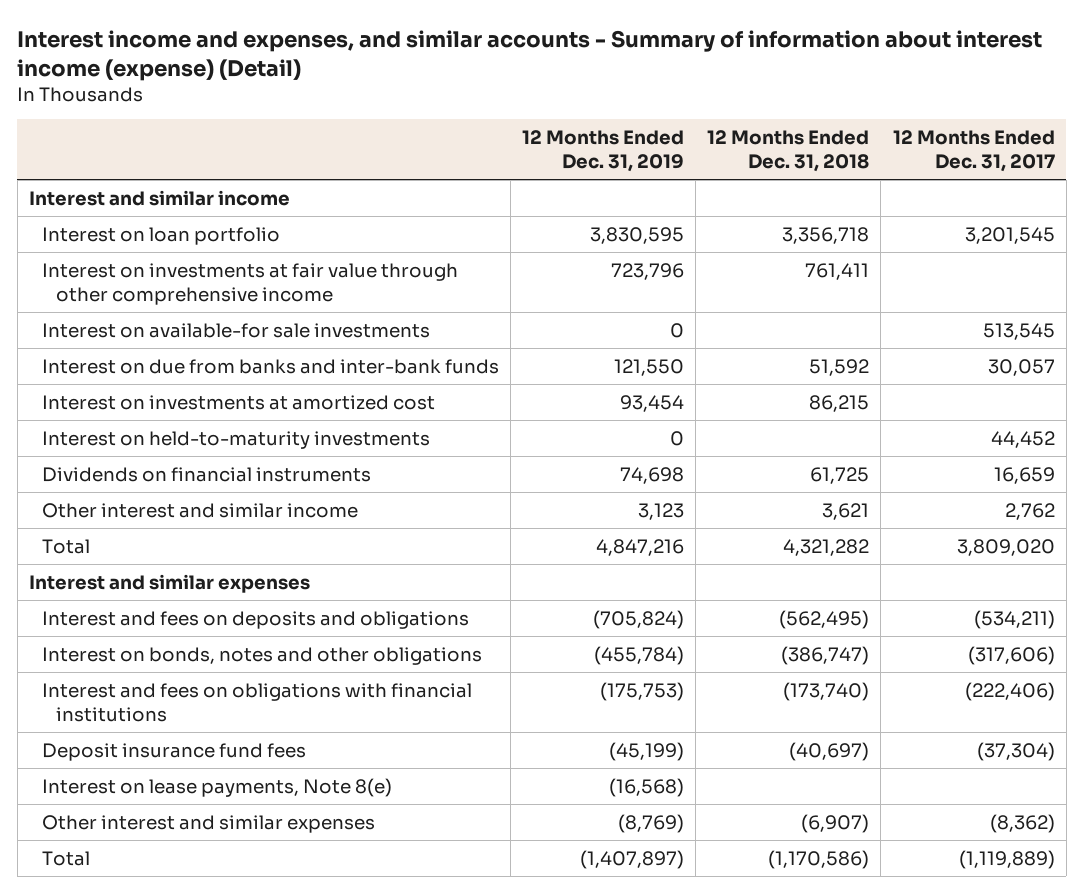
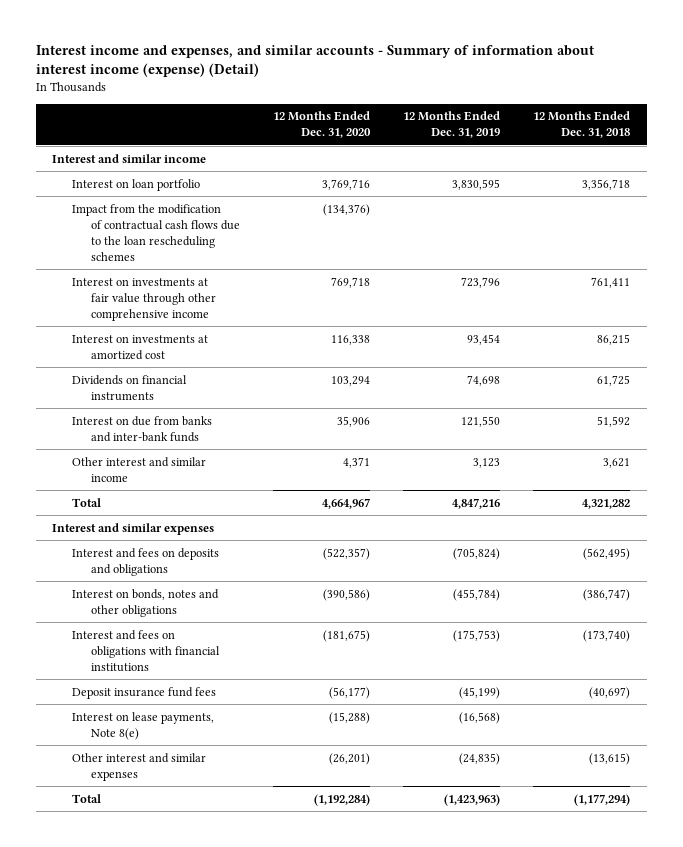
- | 12 Months Ended Dec. 31, 2019 | 12 Months Ended Dec. 31, 2018 | 12 Months Ended Dec. 31, 2017
+ | 12 Months Ended Dec. 31, 2020 | 12 Months Ended Dec. 31, 2019 | 12 Months Ended Dec. 31, 2018
+ Impact from the modification of contractual cash flows due to the loan rescheduling schemes | (134,376) | |
- Interest on available-for sale investments | 0 | | 513,545
- Interest on held-to-maturity investments | 0 | | 44,452
moved down: Interest on due from banks and inter-bank funds | 35,906 | 121,550 | 51,592
- Other interest and similar expenses | (8,769) | (6,907) | (8,362)
- Total | (1,407,897) | (1,170,586) | (1,119,889)
+ Other interest and similar expenses | (26,201) | (24,835) | (13,615)
+ Total | (1,192,284) | (1,423,963) | (1,177,294)

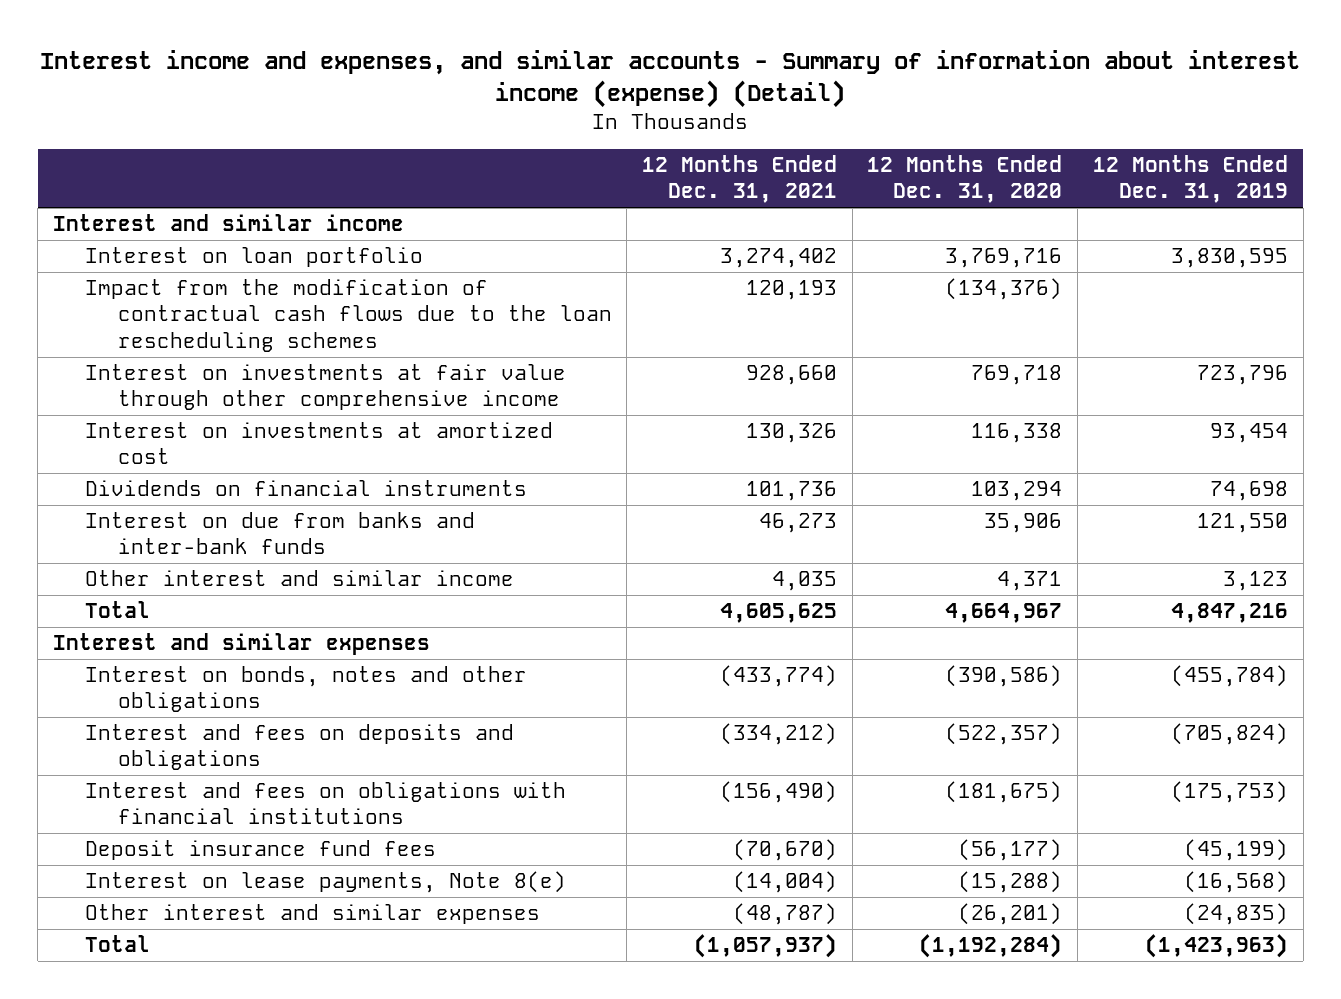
- | 12 Months Ended Dec. 31, 2020 | 12 Months Ended Dec. 31, 2019 | 12 Months Ended Dec. 31, 2018
+ | 12 Months Ended Dec. 31, 2021 | 12 Months Ended Dec. 31, 2020 | 12 Months Ended Dec. 31, 2019
moved down: Interest and fees on deposits and obligations | (334,212) | (522,357) | (705,824)

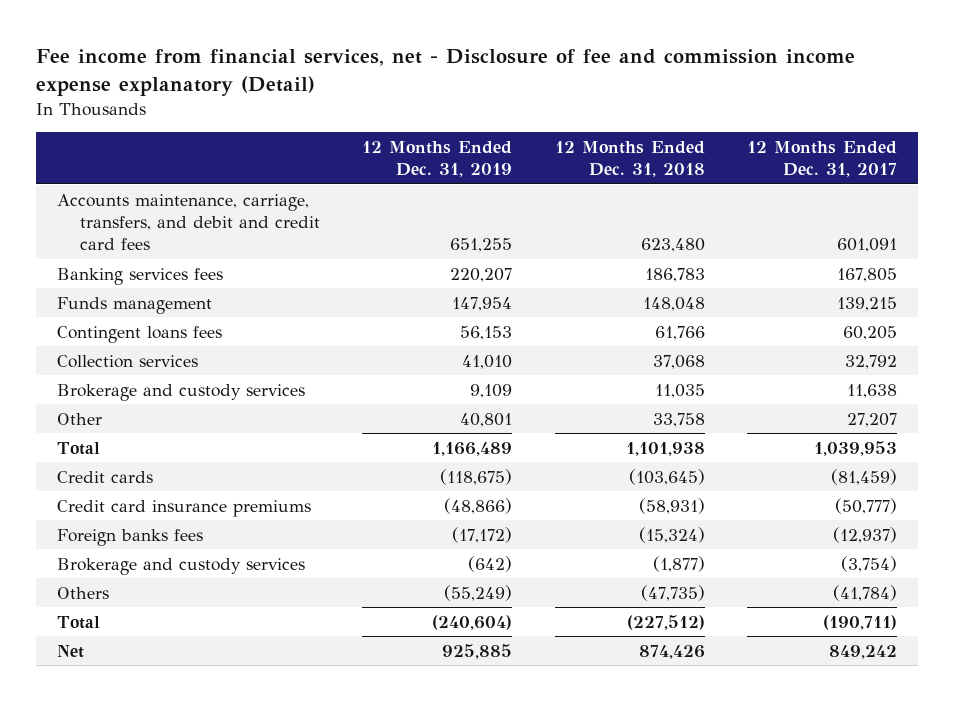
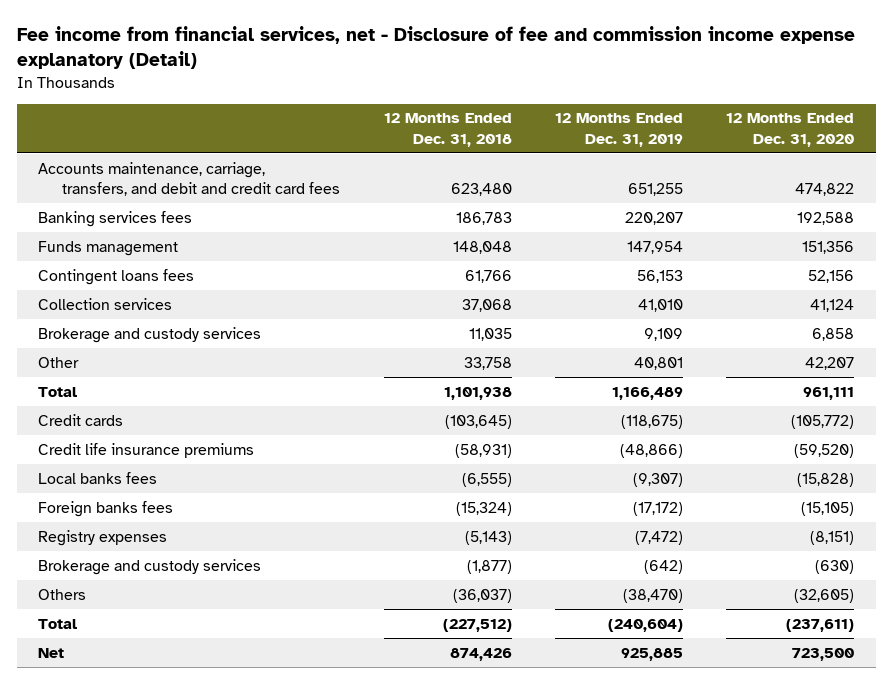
- | 12 Months Ended Dec. 31, 2019 | 12 Months Ended Dec. 31, 2018 | 12 Months Ended Dec. 31, 2017
+ | 12 Months Ended Dec. 31, 2018 | 12 Months Ended Dec. 31, 2019 | 12 Months Ended Dec. 31, 2020
- Credit card insurance premiums | (48,866) | (58,931) | (50,777)
+ Credit life insurance premiums | (58,931) | (48,866) | (59,520)
+ Local banks fees | (6,555) | (9,307) | (15,828)
+ Registry expenses | (5,143) | (7,472) | (8,151)
- Others | (55,249) | (47,735) | (41,784)
+ Others | (36,037) | (38,470) | (32,605)

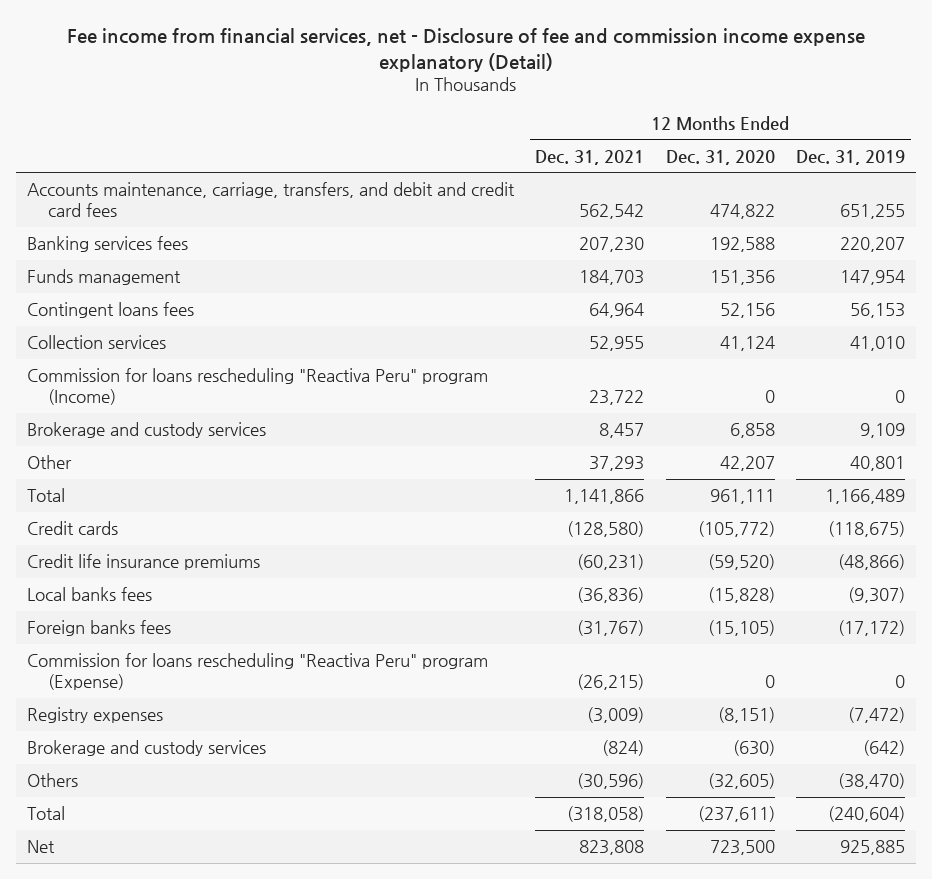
- | 12 Months Ended Dec. 31, 2018 | 12 Months Ended Dec. 31, 2019 | 12 Months Ended Dec. 31, 2020
+ | 12 Months Ended Dec. 31, 2021 | 12 Months Ended Dec. 31, 2020 | 12 Months Ended Dec. 31, 2019
+ Commission for loans rescheduling "Reactiva Peru" program (Income) | 23,722 | 0 | 0
+ Commission for loans rescheduling "Reactiva Peru" program (Expense) | (26,215) | 0 | 0

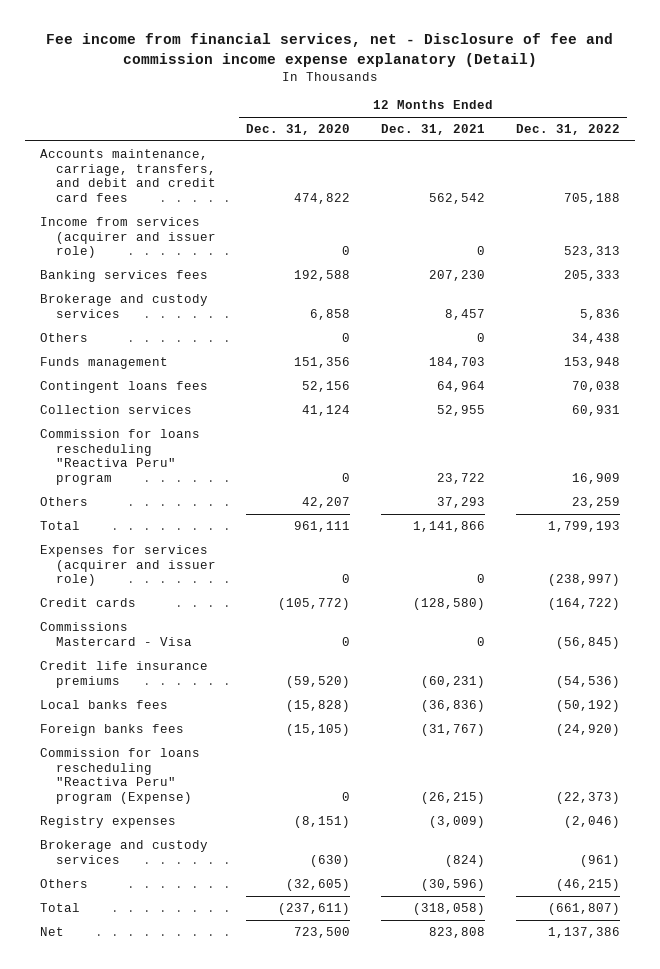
- | 12 Months Ended Dec. 31, 2021 | 12 Months Ended Dec. 31, 2020 | 12 Months Ended Dec. 31, 2019
+ | 12 Months Ended Dec. 31, 2020 | 12 Months Ended Dec. 31, 2021 | 12 Months Ended Dec. 31, 2022
+ Income from services (acquirer and issuer role) | 0 | 0 | 523,313
moved up: Brokerage and custody services | 6,858 | 8,457 | 5,836
+ Others | 0 | 0 | 34,438
- Commission for loans rescheduling "Reactiva Peru" program (Income) | 23,722 | 0 | 0
- Other | 37,293 | 42,207 | 40,801
+ Commission for loans rescheduling "Reactiva Peru" program | 0 | 23,722 | 16,909
+ Others | 42,207 | 37,293 | 23,259
+ Expenses for services (acquirer and issuer role) | 0 | 0 | (238,997)
+ Commissions Mastercard - Visa | 0 | 0 | (56,845)

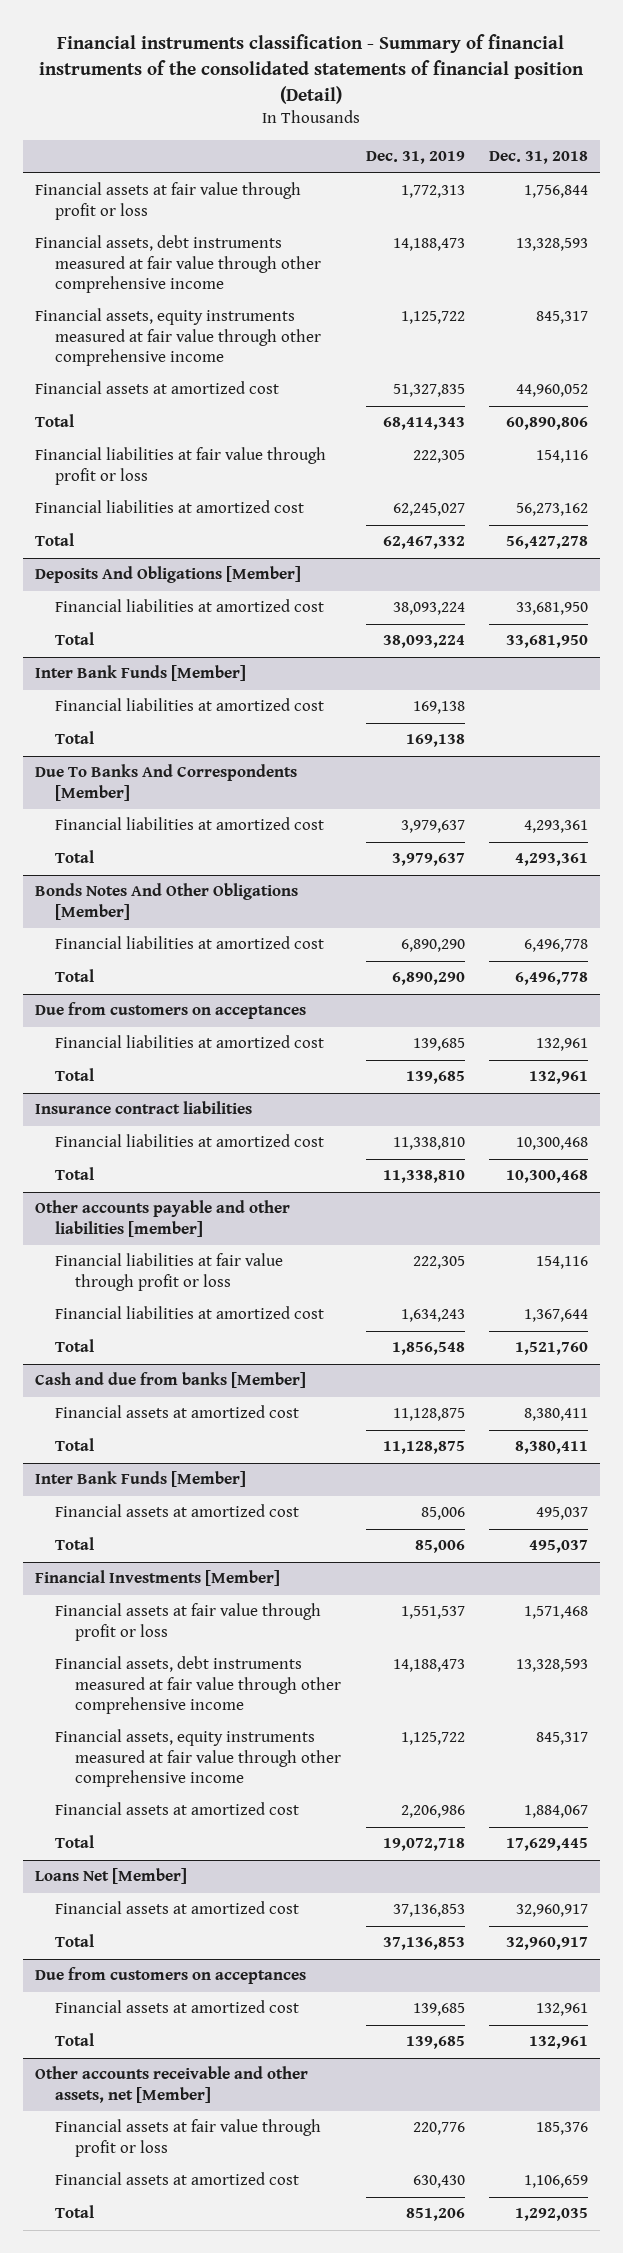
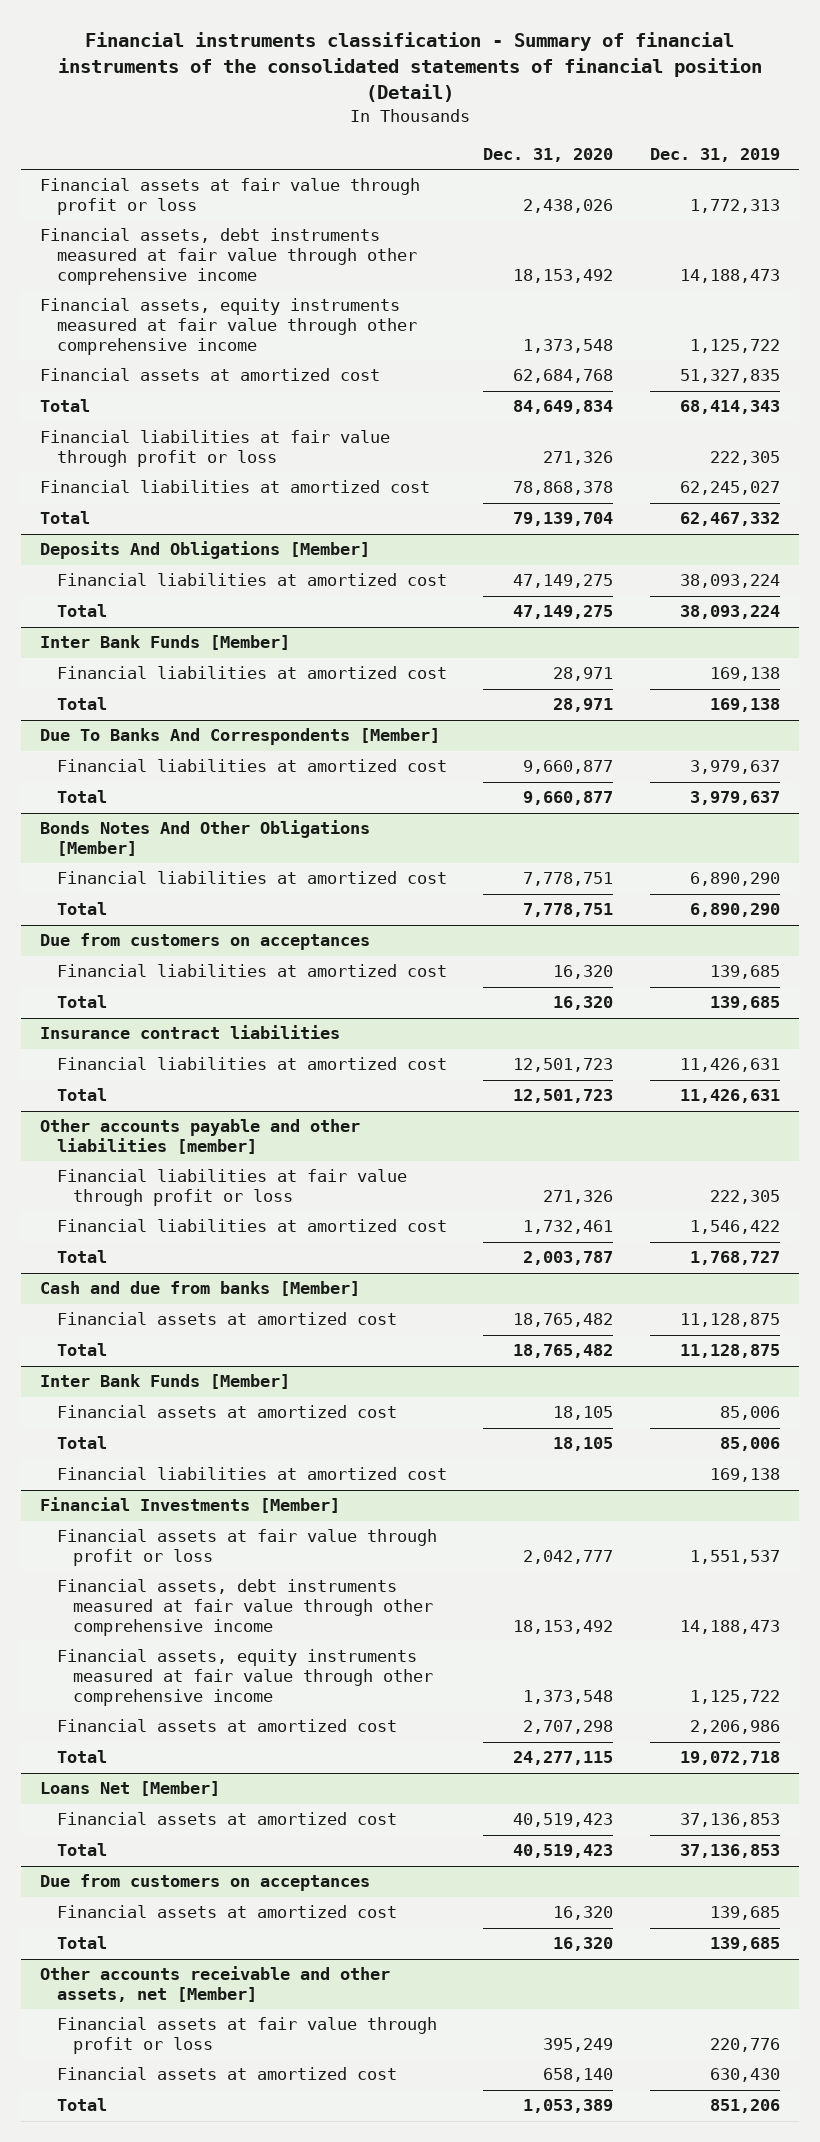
- | Dec. 31, 2019 | Dec. 31, 2018
+ | Dec. 31, 2020 | Dec. 31, 2019
@ Insurance contract liabilities
- Financial liabilities at amortized cost | 11,338,810 | 10,300,468
- Total | 11,338,810 | 10,300,468
+ Financial liabilities at amortized cost | 12,501,723 | 11,426,631
+ Total | 12,501,723 | 11,426,631
@ Other accounts payable and other liabilities [member]
- Financial liabilities at amortized cost | 1,634,243 | 1,367,644
- Total | 1,856,548 | 1,521,760
+ Financial liabilities at amortized cost | 1,732,461 | 1,546,422
+ Total | 2,003,787 | 1,768,727
@ Inter Bank Funds [Member]
+ Financial liabilities at amortized cost | | 169,138

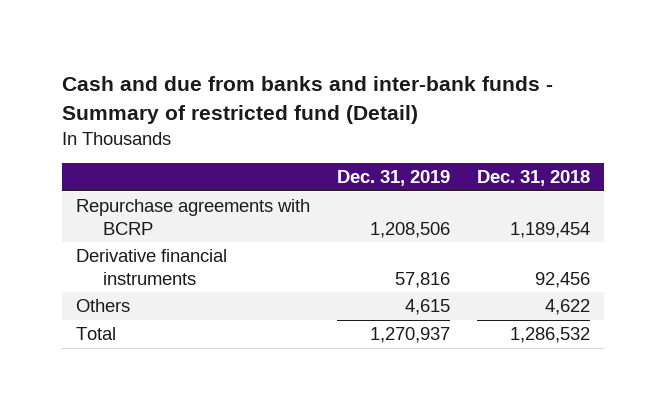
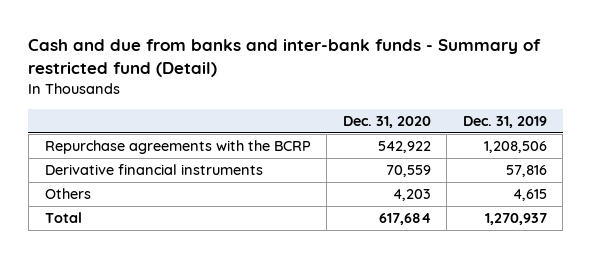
- | Dec. 31, 2019 | Dec. 31, 2018
+ | Dec. 31, 2020 | Dec. 31, 2019
- Repurchase agreements with BCRP | 1,208,506 | 1,189,454
+ Repurchase agreements with the BCRP | 542,922 | 1,208,506

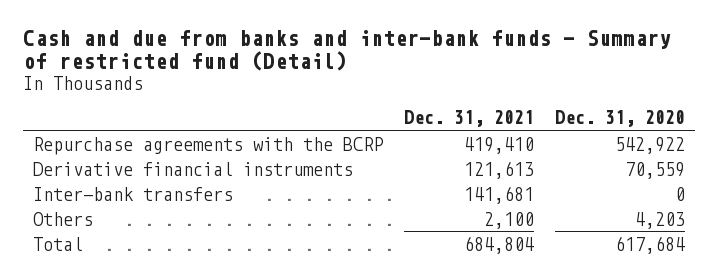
- | Dec. 31, 2020 | Dec. 31, 2019
+ | Dec. 31, 2021 | Dec. 31, 2020
+ Inter-bank transfers | 141,681 | 0

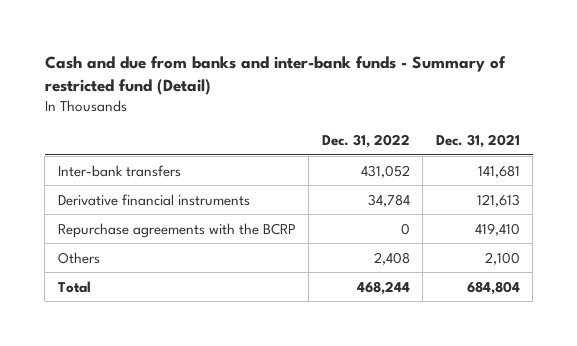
- | Dec. 31, 2021 | Dec. 31, 2020
+ | Dec. 31, 2022 | Dec. 31, 2021
moved down: Derivative financial instruments | 34,784 | 121,613
moved down: Repurchase agreements with the BCRP | 0 | 419,410

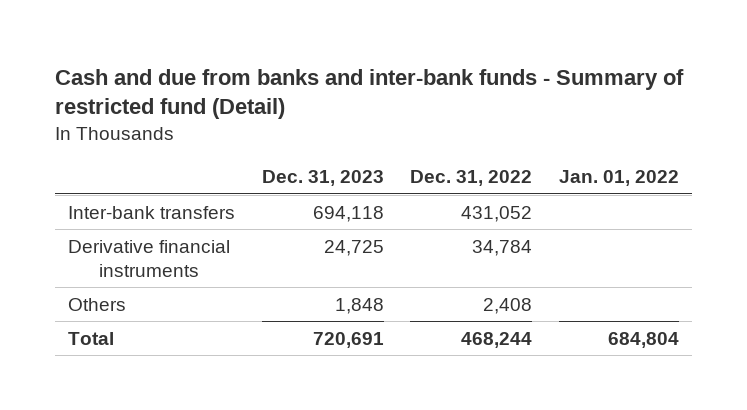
- | Dec. 31, 2022 | Dec. 31, 2021
+ | Dec. 31, 2023 | Dec. 31, 2022 | Jan. 01, 2022
- Repurchase agreements with the BCRP | 0 | 419,410

